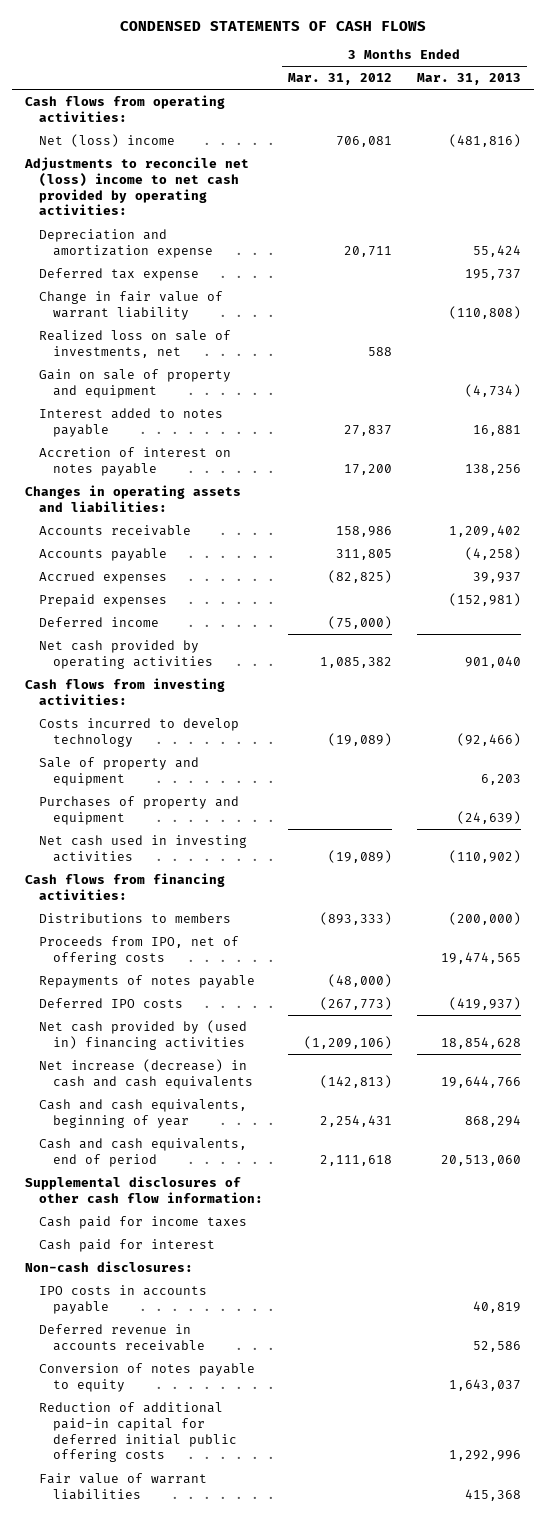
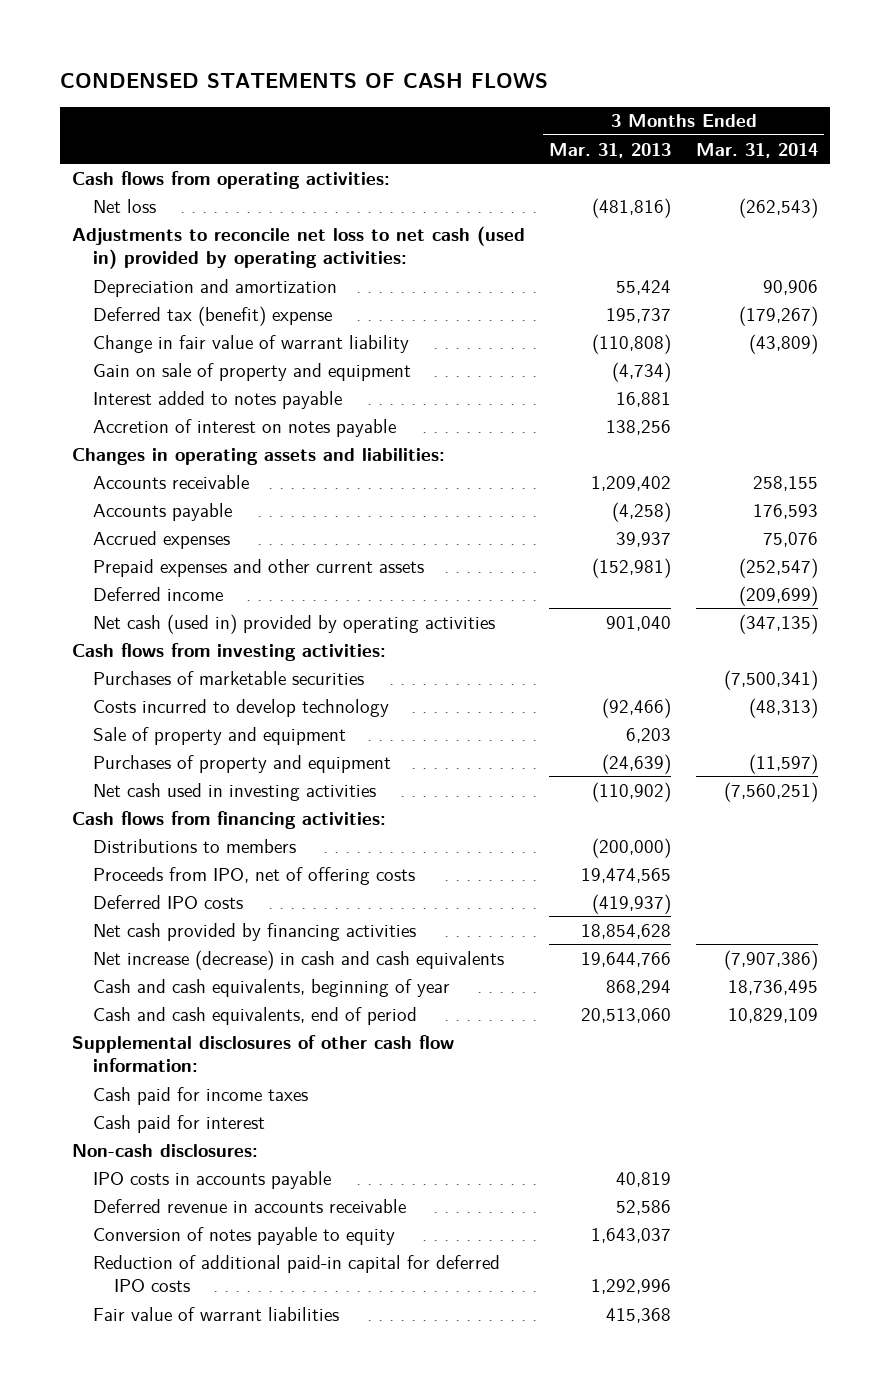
- | 3 Months Ended Mar. 31, 2012 | 3 Months Ended Mar. 31, 2013
+ | 3 Months Ended Mar. 31, 2013 | 3 Months Ended Mar. 31, 2014
- Net (loss) income | 706,081 | (481,816)
- Adjustments to reconcile net (loss) income to net cash provided by operating activities:
- Depreciation and amortization expense | 20,711 | 55,424
- Deferred tax expense | | 195,737
+ Net loss | (481,816) | (262,543)
+ Adjustments to reconcile net loss to net cash (used in) provided by operating activities:
+ Depreciation and amortization | 55,424 | 90,906
+ Deferred tax (benefit) expense | 195,737 | (179,267)
- Realized loss on sale of investments, net | 588 |
- Prepaid expenses | | (152,981)
+ Prepaid expenses and other current assets | (152,981) | (252,547)
- Net cash provided by operating activities | 1,085,382 | 901,040
+ Net cash (used in) provided by operating activities | 901,040 | (347,135)
+ Purchases of marketable securities | | (7,500,341)
- Repayments of notes payable | (48,000) |
- Net cash provided by (used in) financing activities | (1,209,106) | 18,854,628
+ Net cash provided by financing activities | 18,854,628 |
- Reduction of additional paid-in capital for deferred initial public offering costs | | 1,292,996
+ Reduction of additional paid-in capital for deferred IPO costs | 1,292,996 |

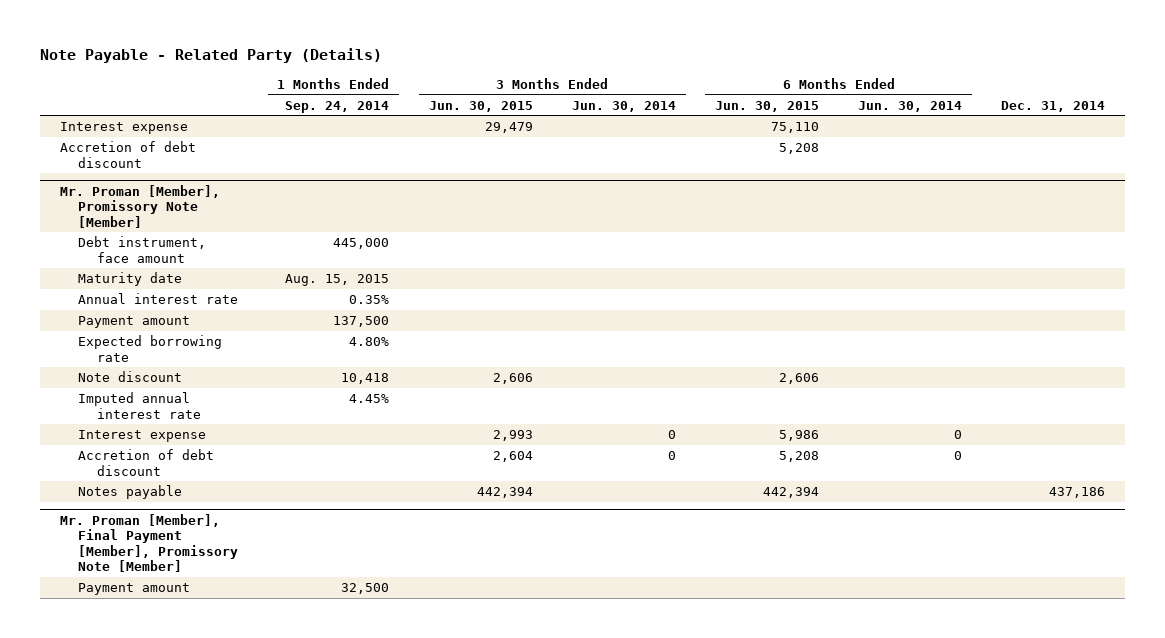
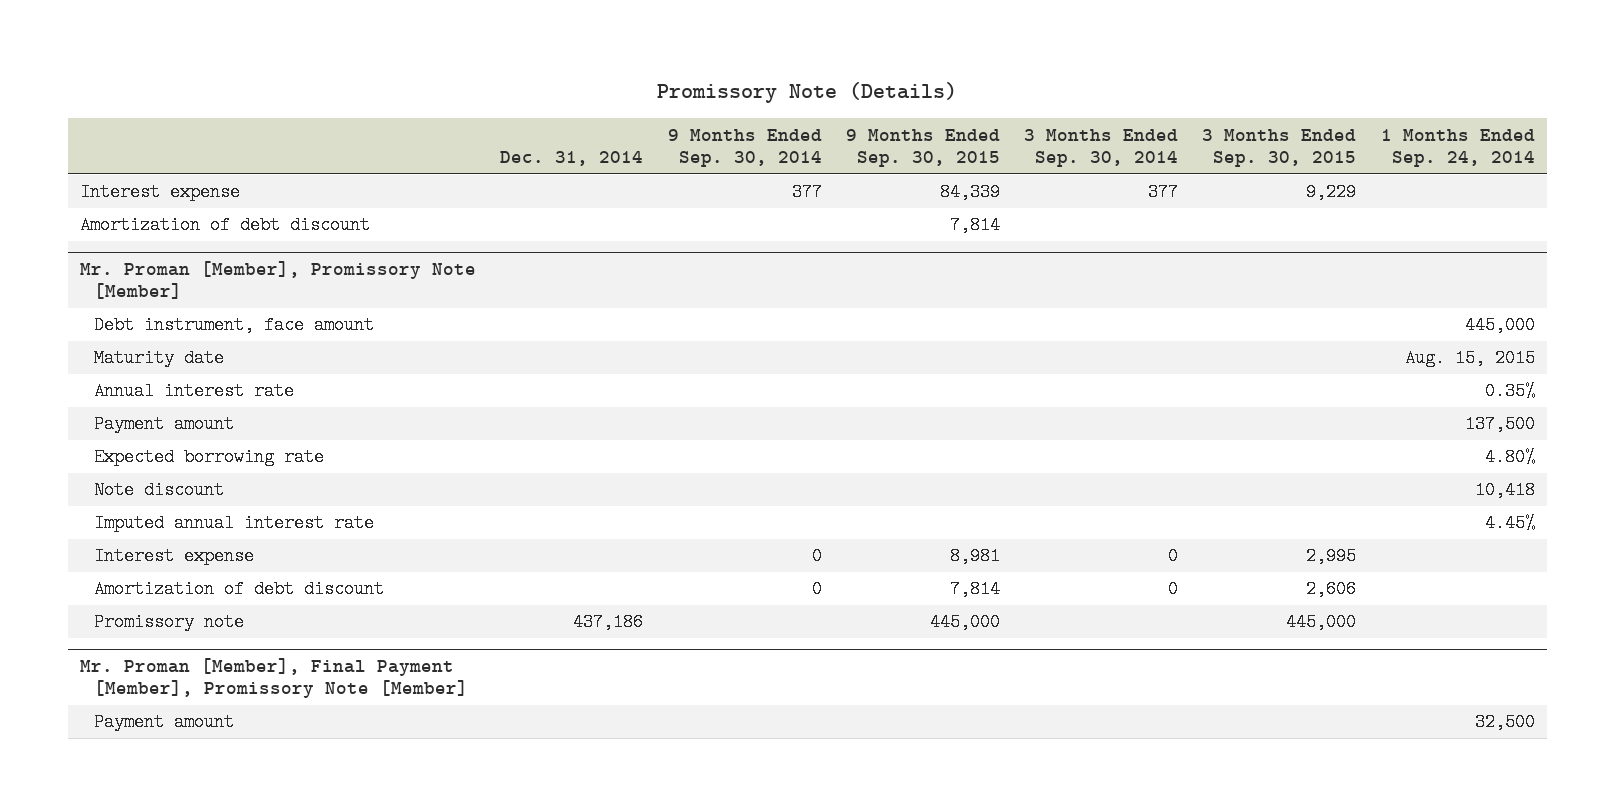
- Note Payable - Related Party (Details)
+ Promissory Note (Details)
- | 1 Months Ended Sep. 24, 2014 | 3 Months Ended Jun. 30, 2015 | 3 Months Ended Jun. 30, 2014 | 6 Months Ended Jun. 30, 2015 | 6 Months Ended Jun. 30, 2014 | Dec. 31, 2014
+ | Dec. 31, 2014 | 9 Months Ended Sep. 30, 2014 | 9 Months Ended Sep. 30, 2015 | 3 Months Ended Sep. 30, 2014 | 3 Months Ended Sep. 30, 2015 | 1 Months Ended Sep. 24, 2014
- Accretion of debt discount | | | | 5,208 | |
+ Amortization of debt discount | | | 7,814 | | |
@ Mr. Proman [Member], Promissory Note [Member]
- Accretion of debt discount | | 2,604 | 0 | 5,208 | 0 |
- Notes payable | | 442,394 | | 442,394 | | 437,186
+ Amortization of debt discount | | 0 | 7,814 | 0 | 2,606 |
+ Promissory note | 437,186 | | 445,000 | | 445,000 |

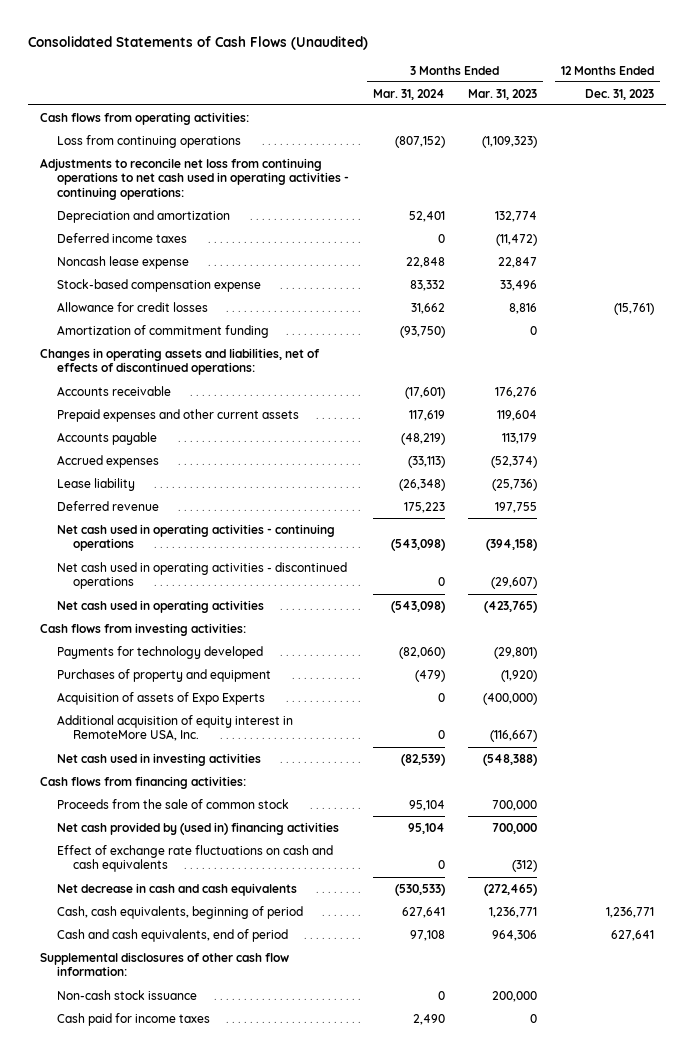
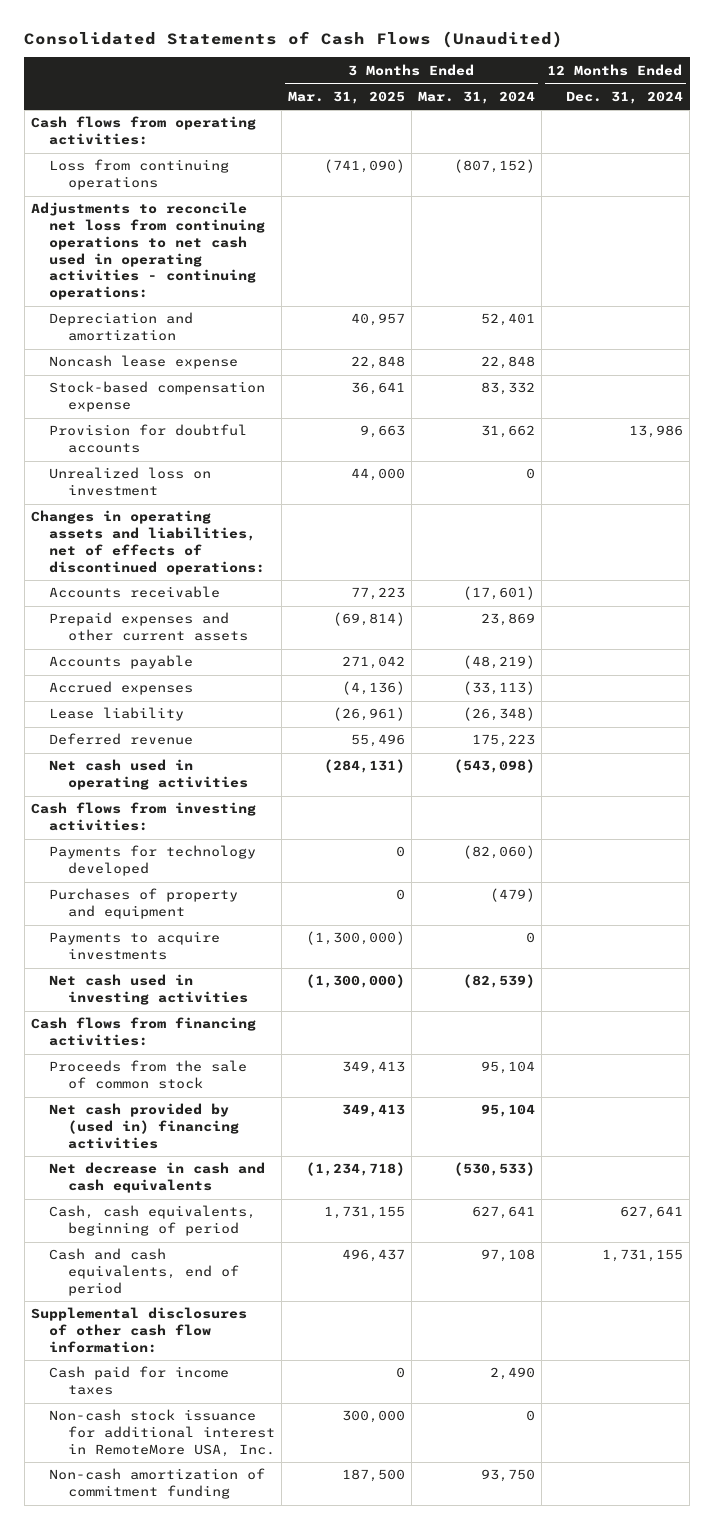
- | 3 Months Ended Mar. 31, 2024 | 3 Months Ended Mar. 31, 2023 | 12 Months Ended Dec. 31, 2023
+ | 3 Months Ended Mar. 31, 2025 | 3 Months Ended Mar. 31, 2024 | 12 Months Ended Dec. 31, 2024
- Deferred income taxes | 0 | (11,472) |
- Allowance for credit losses | 31,662 | 8,816 | (15,761)
- Amortization of commitment funding | (93,750) | 0 |
+ Provision for doubtful accounts | 9,663 | 31,662 | 13,986
+ Unrealized loss on investment | 44,000 | 0 |
- Prepaid expenses and other current assets | 117,619 | 119,604 |
+ Prepaid expenses and other current assets | (69,814) | 23,869 |
- Net cash used in operating activities - continuing operations | (543,098) | (394,158) |
- Net cash used in operating activities - discontinued operations | 0 | (29,607) |
- Acquisition of assets of Expo Experts | 0 | (400,000) |
- Additional acquisition of equity interest in RemoteMore USA, Inc. | 0 | (116,667) |
+ Payments to acquire investments | (1,300,000) | 0 |
- Effect of exchange rate fluctuations on cash and cash equivalents | 0 | (312) |
- Non-cash stock issuance | 0 | 200,000 |
+ Non-cash stock issuance for additional interest in RemoteMore USA, Inc. | 300,000 | 0 |
+ Non-cash amortization of commitment funding | 187,500 | 93,750 |

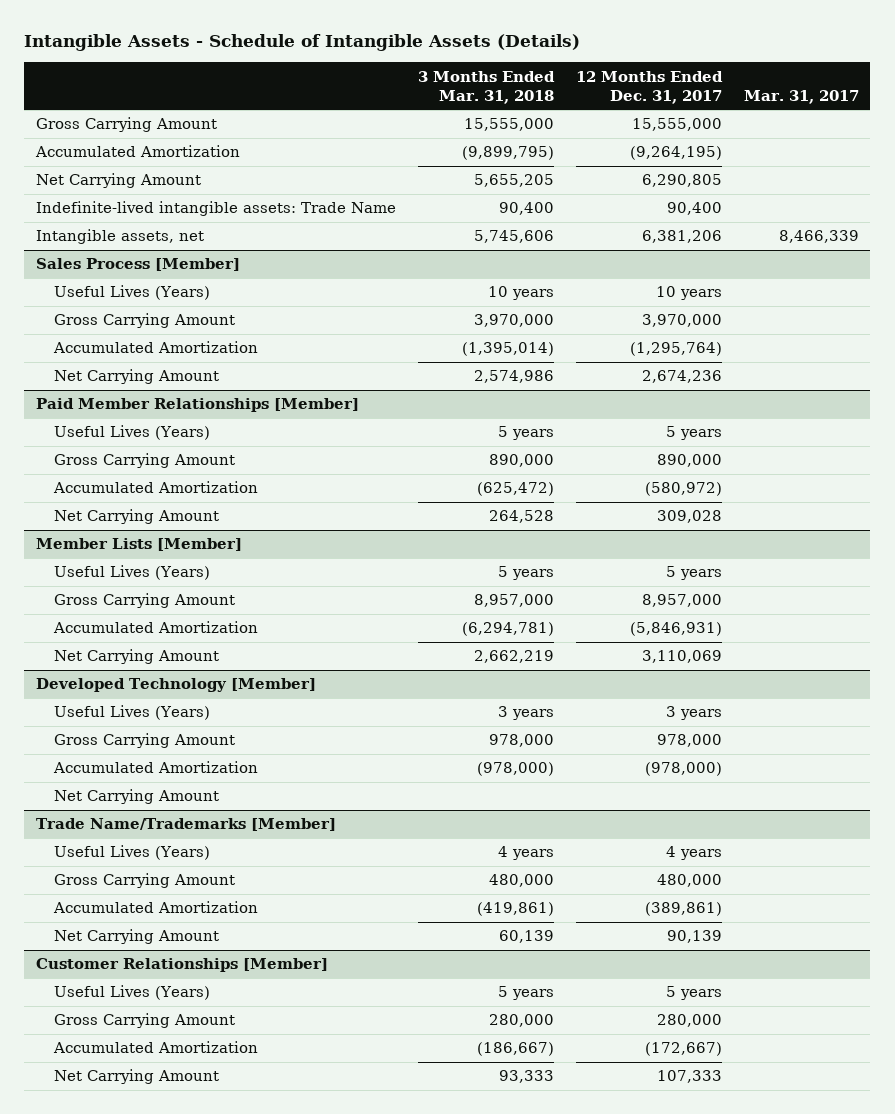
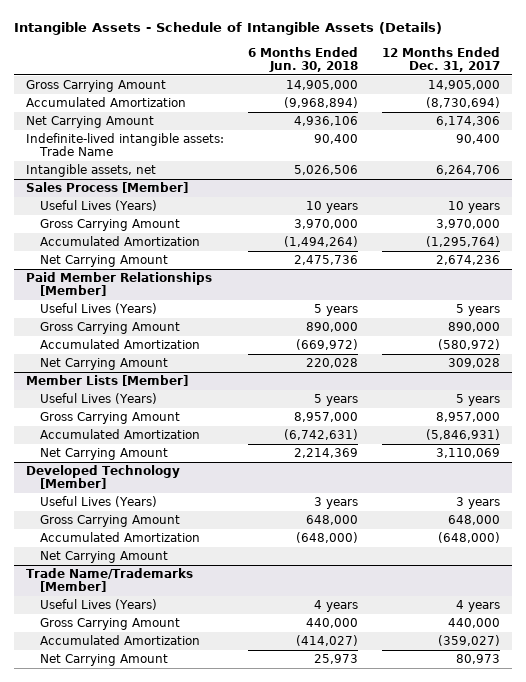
- | 3 Months Ended Mar. 31, 2018 | 12 Months Ended Dec. 31, 2017 | Mar. 31, 2017
+ | 6 Months Ended Jun. 30, 2018 | 12 Months Ended Dec. 31, 2017
- Gross Carrying Amount | 15,555,000 | 15,555,000 |
- Accumulated Amortization | (9,899,795) | (9,264,195) |
- Net Carrying Amount | 5,655,205 | 6,290,805 |
+ Gross Carrying Amount | 14,905,000 | 14,905,000
+ Accumulated Amortization | (9,968,894) | (8,730,694)
+ Net Carrying Amount | 4,936,106 | 6,174,306
- Intangible assets, net | 5,745,606 | 6,381,206 | 8,466,339
+ Intangible assets, net | 5,026,506 | 6,264,706
@ Developed Technology [Member]
- Gross Carrying Amount | 978,000 | 978,000 |
- Accumulated Amortization | (978,000) | (978,000) |
+ Gross Carrying Amount | 648,000 | 648,000
+ Accumulated Amortization | (648,000) | (648,000)
@ Trade Name/Trademarks [Member]
- Gross Carrying Amount | 480,000 | 480,000 |
- Accumulated Amortization | (419,861) | (389,861) |
- Net Carrying Amount | 60,139 | 90,139 |
- Customer Relationships [Member]
- Useful Lives (Years) | 5 years | 5 years |
- Gross Carrying Amount | 280,000 | 280,000 |
- Accumulated Amortization | (186,667) | (172,667) |
- Net Carrying Amount | 93,333 | 107,333 |
@ Trade Name/Trademarks [Member]
+ Gross Carrying Amount | 440,000 | 440,000
+ Accumulated Amortization | (414,027) | (359,027)
+ Net Carrying Amount | 25,973 | 80,973

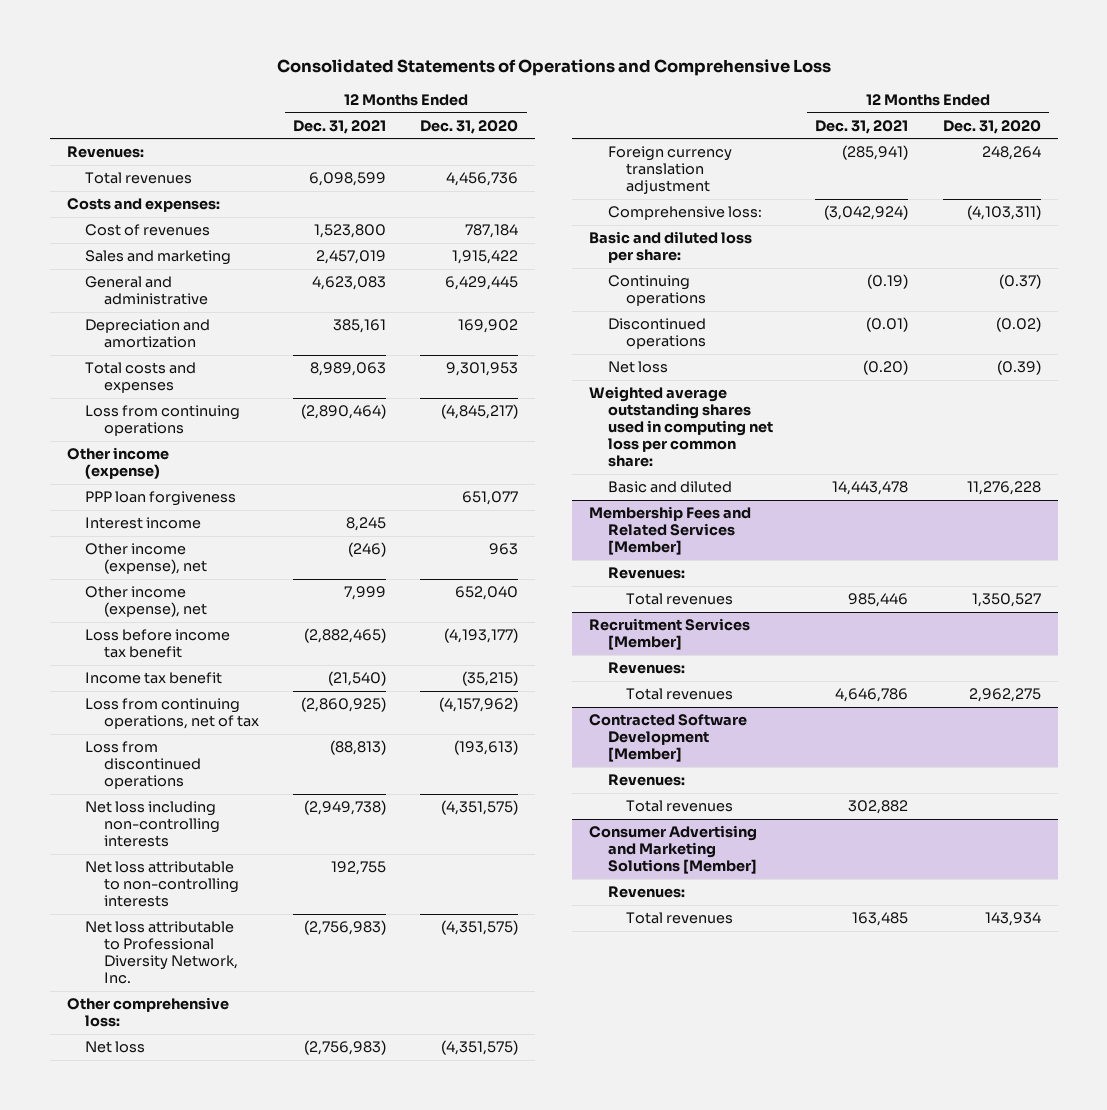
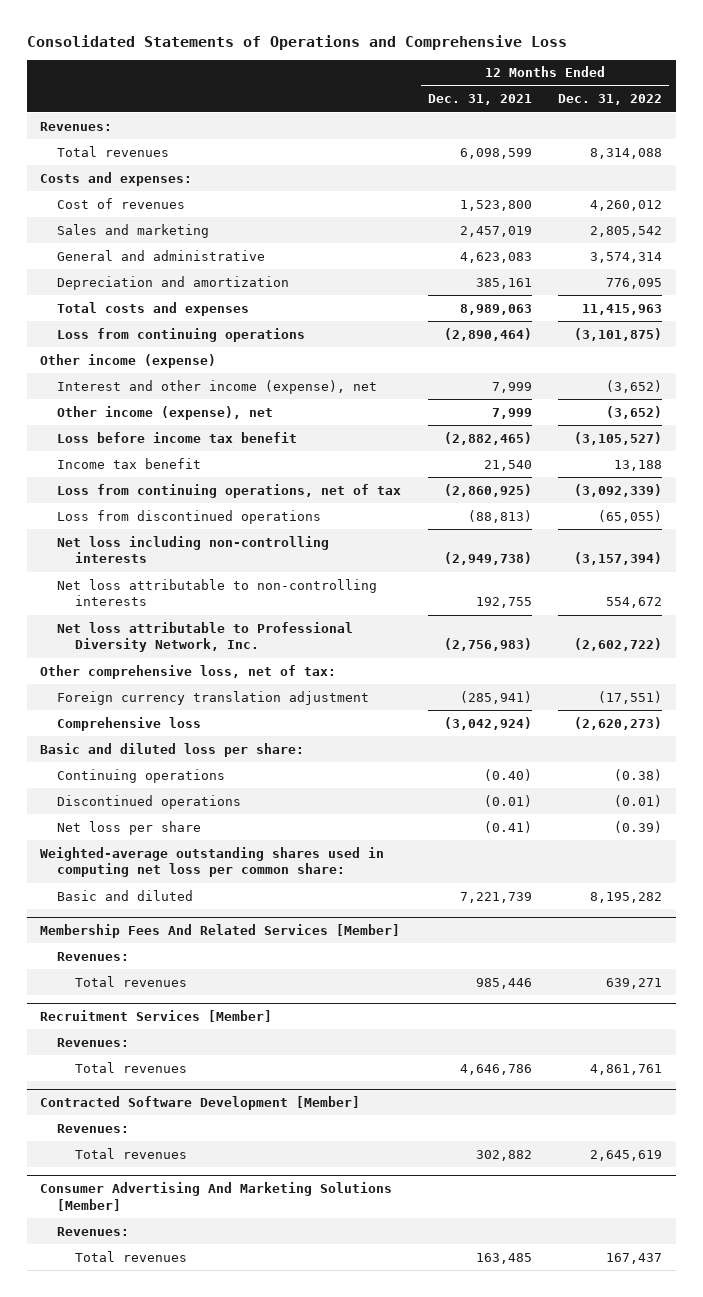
- | 12 Months Ended Dec. 31, 2021 | 12 Months Ended Dec. 31, 2020
+ | 12 Months Ended Dec. 31, 2021 | 12 Months Ended Dec. 31, 2022
- PPP loan forgiveness | | 651,077
- Interest income | 8,245 |
- Other income (expense), net | (246) | 963
+ Interest and other income (expense), net | 7,999 | (3,652)
- Income tax benefit | (21,540) | (35,215)
+ Income tax benefit | 21,540 | 13,188
- Other comprehensive loss:
- Net loss | (2,756,983) | (4,351,575)
+ Other comprehensive loss, net of tax:
- Comprehensive loss: | (3,042,924) | (4,103,311)
+ Comprehensive loss | (3,042,924) | (2,620,273)
- Continuing operations | (0.19) | (0.37)
+ Continuing operations | (0.40) | (0.38)
- Net loss | (0.20) | (0.39)
- Weighted average outstanding shares used in computing net loss per common share:
- Basic and diluted | 14,443,478 | 11,276,228
- Membership Fees and Related Services [Member]
+ Net loss per share | (0.41) | (0.39)
+ Weighted-average outstanding shares used in computing net loss per common share:
+ Basic and diluted | 7,221,739 | 8,195,282
+ Membership Fees And Related Services [Member]
- Consumer Advertising and Marketing Solutions [Member]
+ Consumer Advertising And Marketing Solutions [Member]

